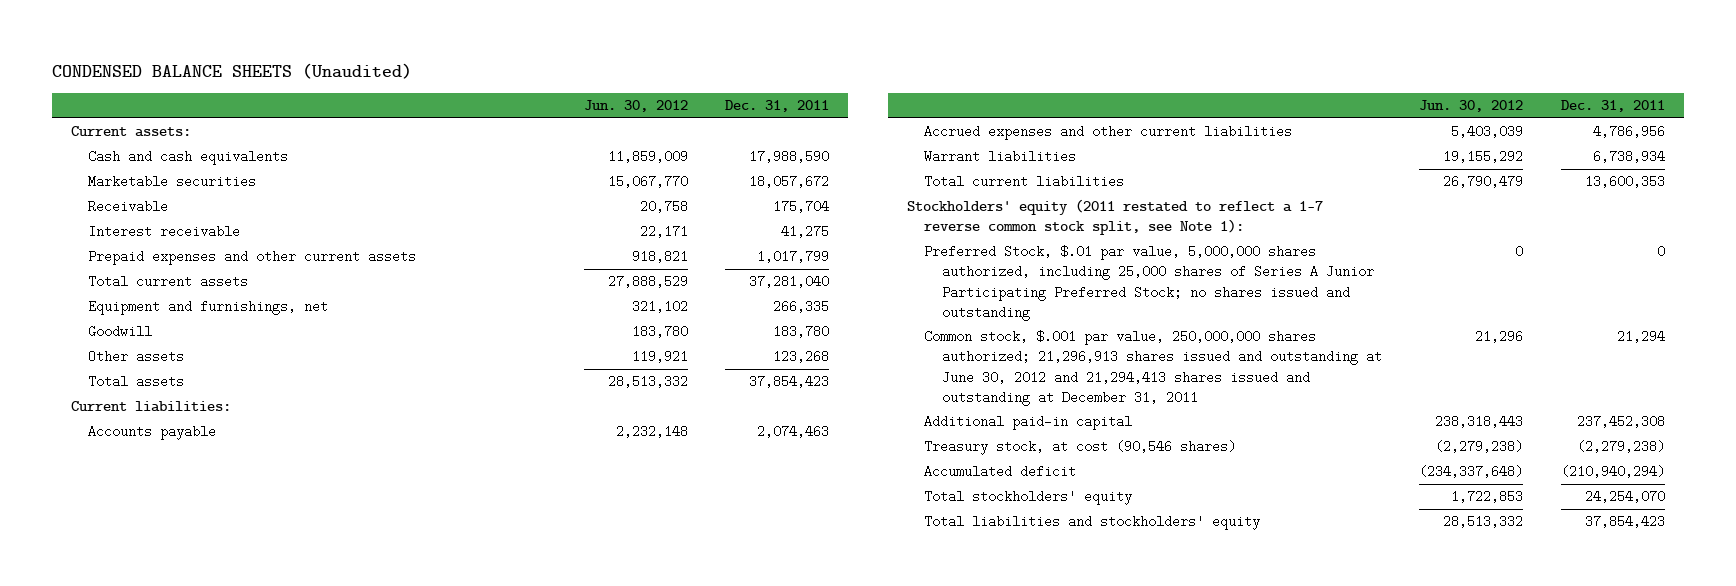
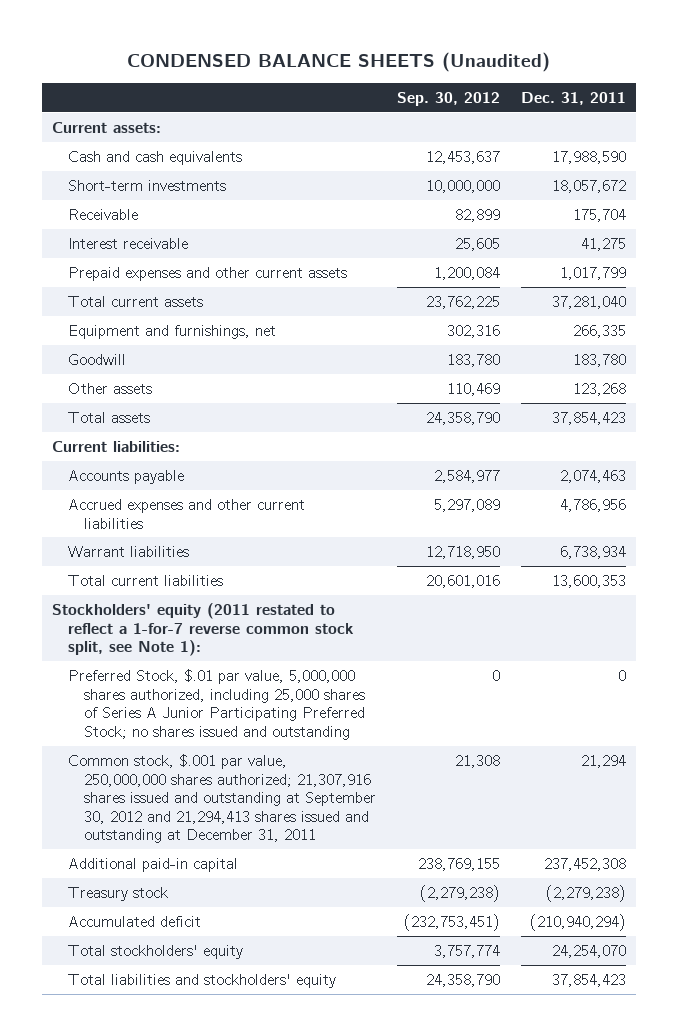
- | Jun. 30, 2012 | Dec. 31, 2011
+ | Sep. 30, 2012 | Dec. 31, 2011
- Marketable securities | 15,067,770 | 18,057,672
+ Short-term investments | 10,000,000 | 18,057,672
- Stockholders' equity (2011 restated to reflect a 1-7 reverse common stock split, see Note 1):
+ Stockholders' equity (2011 restated to reflect a 1-for-7 reverse common stock split, see Note 1):
- Common stock, $.001 par value, 250,000,000 shares authorized; 21,296,913 shares issued and outstanding at June 30, 2012 and 21,294,413 shares issued and outstanding at December 31, 2011 | 21,296 | 21,294
+ Common stock, $.001 par value, 250,000,000 shares authorized; 21,307,916 shares issued and outstanding at September 30, 2012 and 21,294,413 shares issued and outstanding at December 31, 2011 | 21,308 | 21,294
- Treasury stock, at cost (90,546 shares) | (2,279,238) | (2,279,238)
+ Treasury stock | (2,279,238) | (2,279,238)

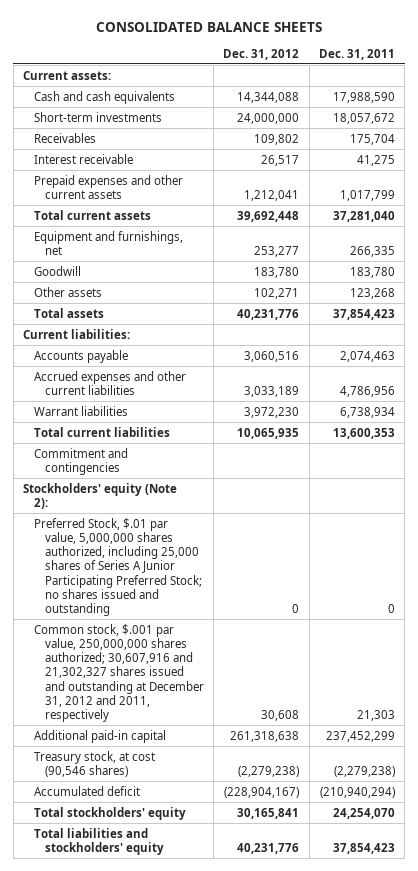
- CONDENSED BALANCE SHEETS (Unaudited)
+ CONSOLIDATED BALANCE SHEETS
- | Sep. 30, 2012 | Dec. 31, 2011
+ | Dec. 31, 2012 | Dec. 31, 2011
- Receivable | 82,899 | 175,704
+ Receivables | 109,802 | 175,704
- Stockholders' equity (2011 restated to reflect a 1-for-7 reverse common stock split, see Note 1):
+ Commitment and contingencies
+ Stockholders' equity (Note 2):
- Common stock, $.001 par value, 250,000,000 shares authorized; 21,307,916 shares issued and outstanding at September 30, 2012 and 21,294,413 shares issued and outstanding at December 31, 2011 | 21,308 | 21,294
- Additional paid-in capital | 238,769,155 | 237,452,308
- Treasury stock | (2,279,238) | (2,279,238)
+ Common stock, $.001 par value, 250,000,000 shares authorized; 30,607,916 and 21,302,327 shares issued and outstanding at December 31, 2012 and 2011, respectively | 30,608 | 21,303
+ Additional paid-in capital | 261,318,638 | 237,452,299
+ Treasury stock, at cost (90,546 shares) | (2,279,238) | (2,279,238)

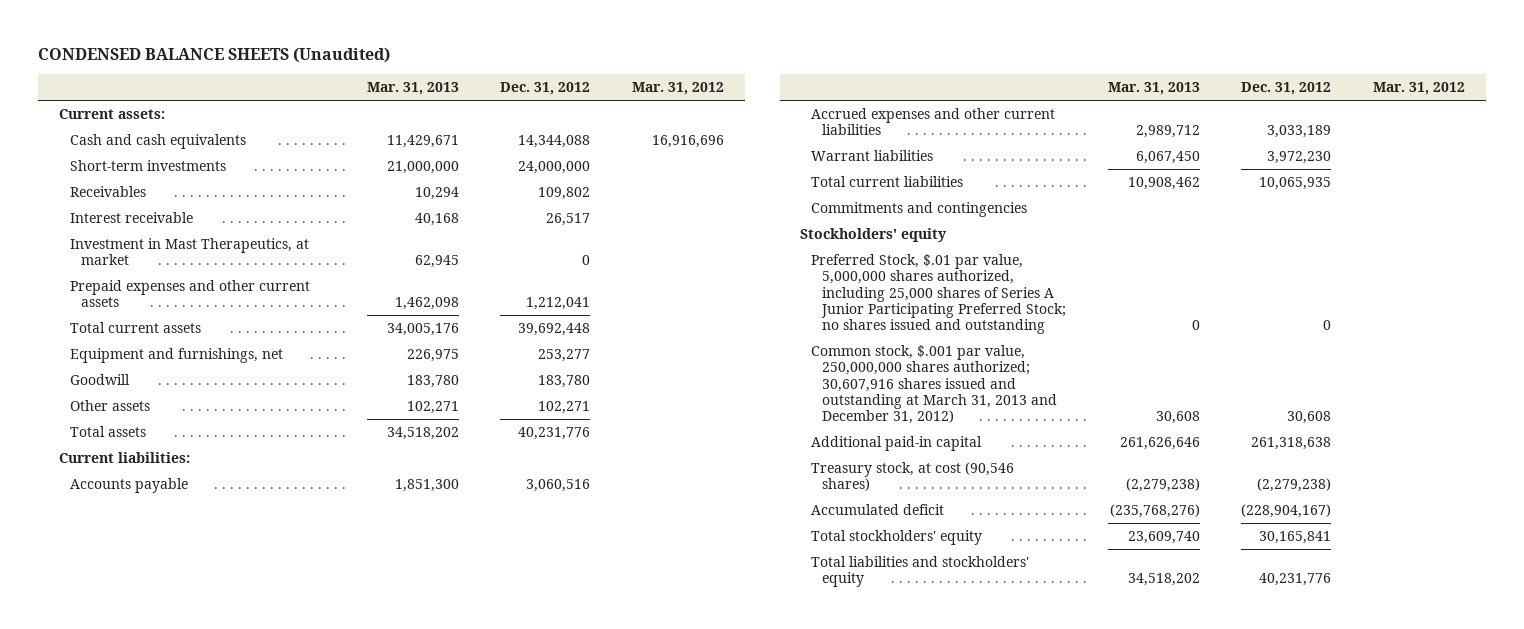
- CONSOLIDATED BALANCE SHEETS
+ CONDENSED BALANCE SHEETS (Unaudited)
- | Dec. 31, 2012 | Dec. 31, 2011
+ | Mar. 31, 2013 | Dec. 31, 2012 | Mar. 31, 2012
+ Investment in Mast Therapeutics, at market | 62,945 | 0 |
- Commitment and contingencies
- Stockholders' equity (Note 2):
+ Commitments and contingencies
+ Stockholders' equity
- Common stock, $.001 par value, 250,000,000 shares authorized; 30,607,916 and 21,302,327 shares issued and outstanding at December 31, 2012 and 2011, respectively | 30,608 | 21,303
+ Common stock, $.001 par value, 250,000,000 shares authorized; 30,607,916 shares issued and outstanding at March 31, 2013 and December 31, 2012) | 30,608 | 30,608 |

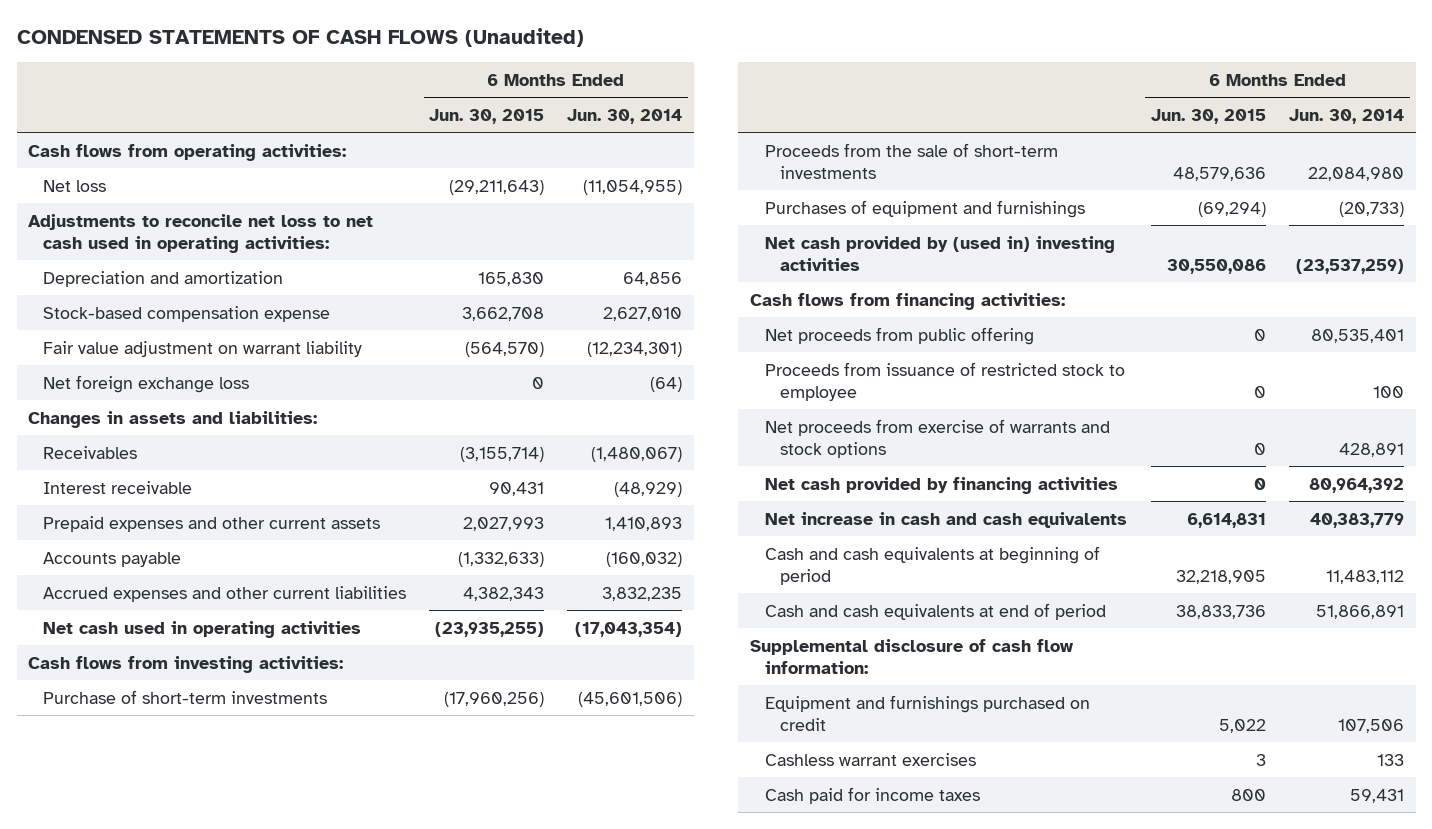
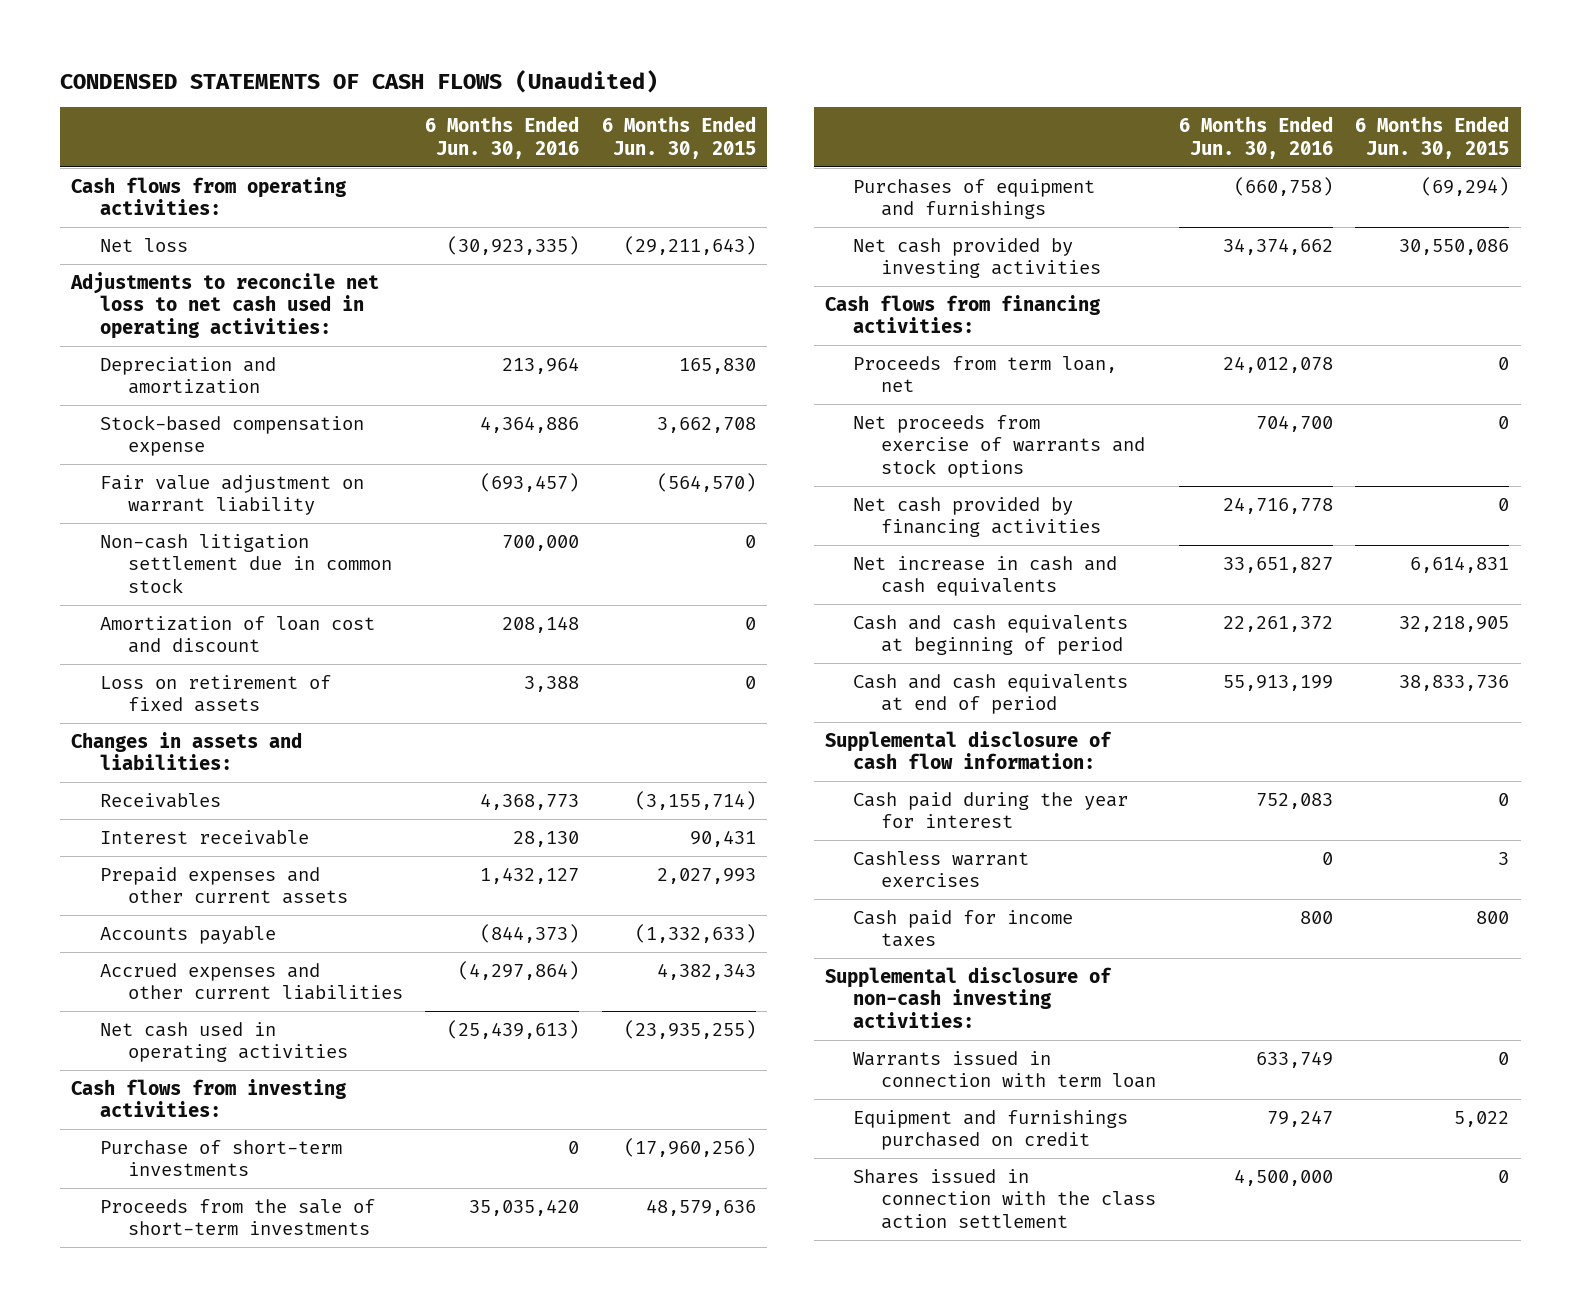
- | 6 Months Ended Jun. 30, 2015 | 6 Months Ended Jun. 30, 2014
+ | 6 Months Ended Jun. 30, 2016 | 6 Months Ended Jun. 30, 2015
- Net foreign exchange loss | 0 | (64)
+ Non-cash litigation settlement due in common stock | 700,000 | 0
+ Amortization of loan cost and discount | 208,148 | 0
+ Loss on retirement of fixed assets | 3,388 | 0
- Net cash provided by (used in) investing activities | 30,550,086 | (23,537,259)
+ Net cash provided by investing activities | 34,374,662 | 30,550,086
- Net proceeds from public offering | 0 | 80,535,401
- Proceeds from issuance of restricted stock to employee | 0 | 100
+ Proceeds from term loan, net | 24,012,078 | 0
+ Cash paid during the year for interest | 752,083 | 0
+ Supplemental disclosure of non-cash investing activities:
+ Warrants issued in connection with term loan | 633,749 | 0
moved down: Equipment and furnishings purchased on credit | 79,247 | 5,022
+ Shares issued in connection with the class action settlement | 4,500,000 | 0

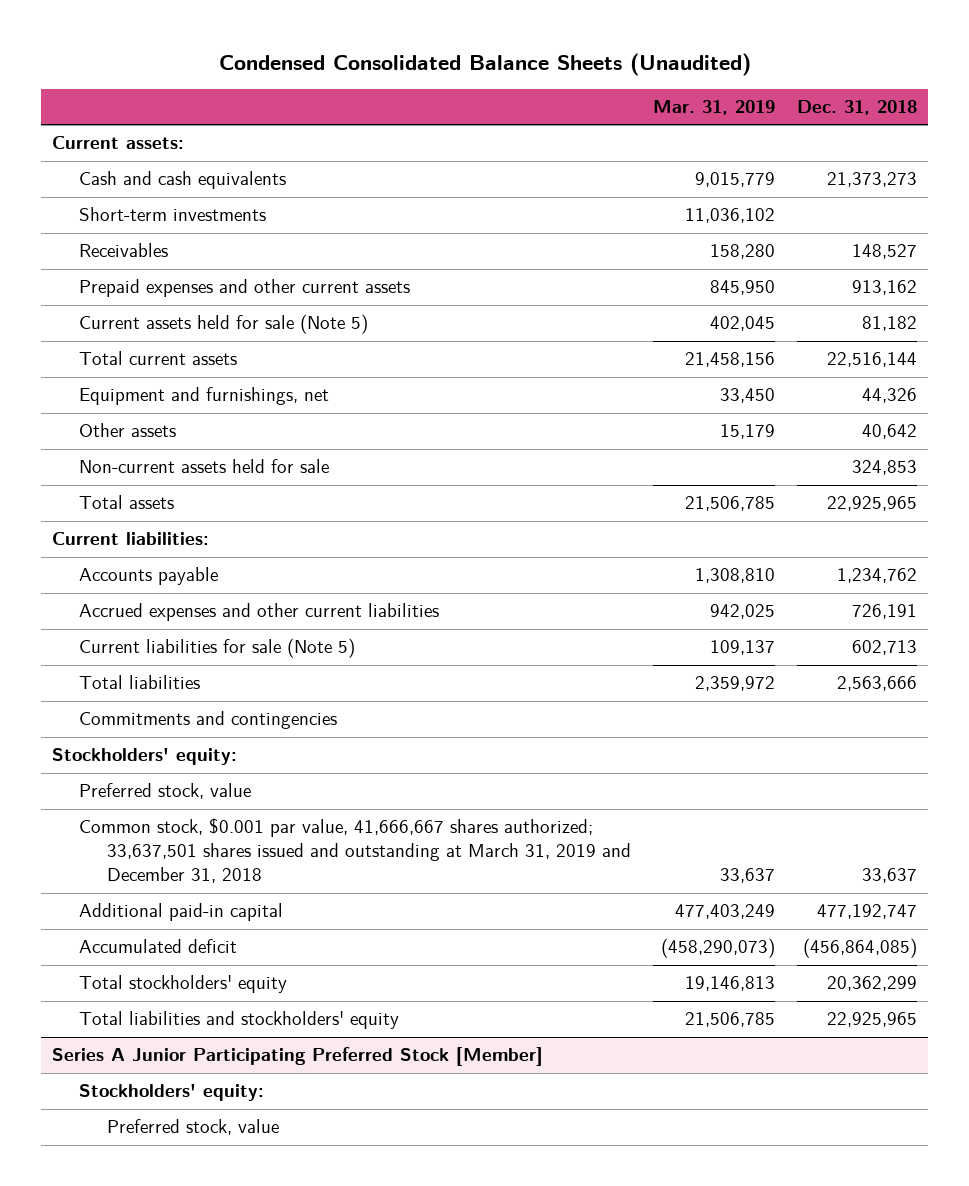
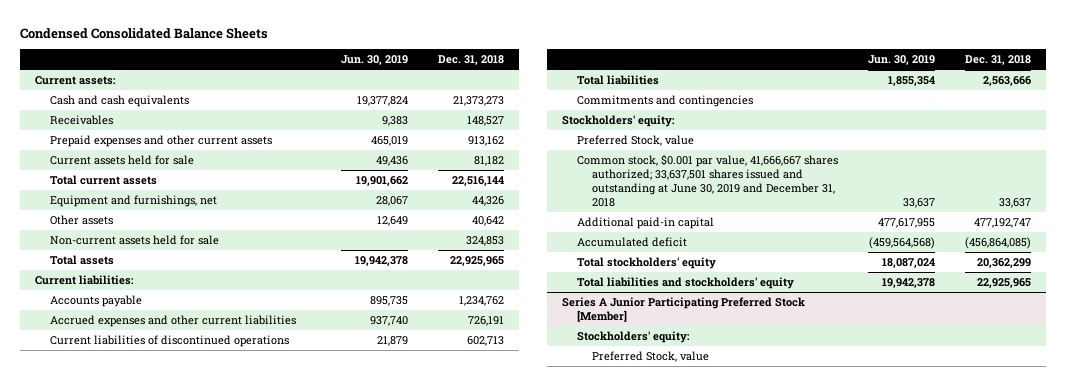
- Condensed Consolidated Balance Sheets (Unaudited)
+ Condensed Consolidated Balance Sheets
- | Mar. 31, 2019 | Dec. 31, 2018
+ | Jun. 30, 2019 | Dec. 31, 2018
- Short-term investments | 11,036,102 |
- Current assets held for sale (Note 5) | 402,045 | 81,182
+ Current assets held for sale | 49,436 | 81,182
- Current liabilities for sale (Note 5) | 109,137 | 602,713
+ Current liabilities of discontinued operations | 21,879 | 602,713
- Preferred stock, value
- Common stock, $0.001 par value, 41,666,667 shares authorized; 33,637,501 shares issued and outstanding at March 31, 2019 and December 31, 2018 | 33,637 | 33,637
+ Preferred Stock, value
+ Common stock, $0.001 par value, 41,666,667 shares authorized; 33,637,501 shares issued and outstanding at June 30, 2019 and December 31, 2018 | 33,637 | 33,637
@ Series A Junior Participating Preferred Stock [Member]
- Preferred stock, value
+ Preferred Stock, value

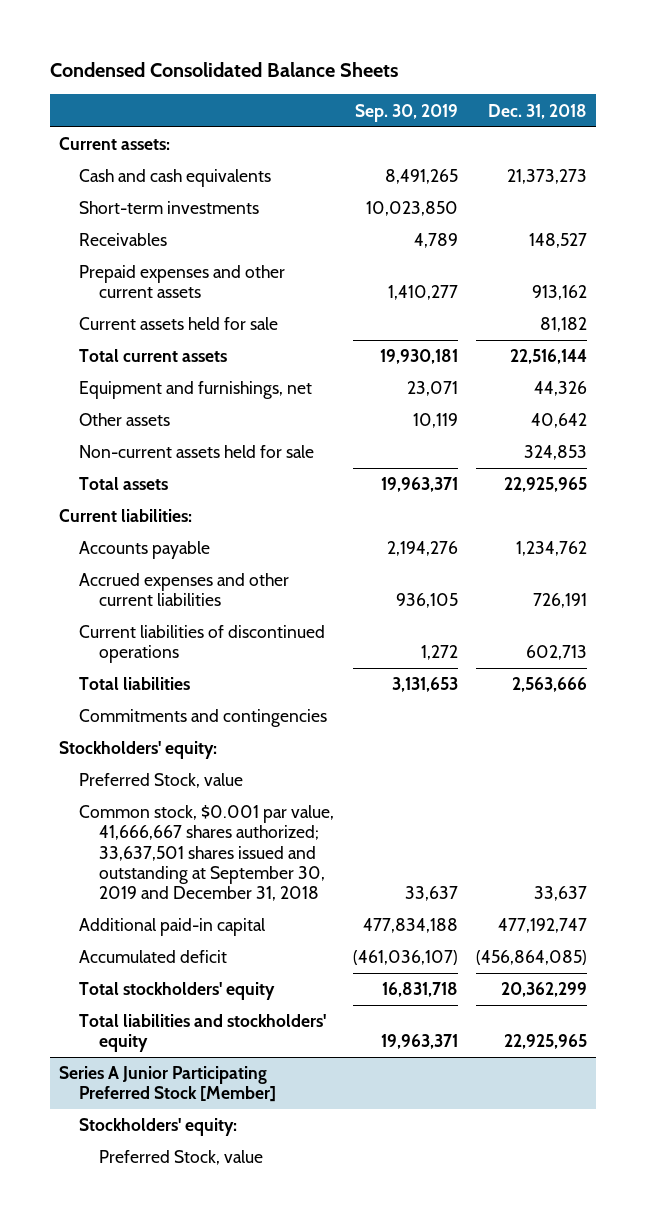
- | Jun. 30, 2019 | Dec. 31, 2018
+ | Sep. 30, 2019 | Dec. 31, 2018
+ Short-term investments | 10,023,850 |
- Common stock, $0.001 par value, 41,666,667 shares authorized; 33,637,501 shares issued and outstanding at June 30, 2019 and December 31, 2018 | 33,637 | 33,637
+ Common stock, $0.001 par value, 41,666,667 shares authorized; 33,637,501 shares issued and outstanding at September 30, 2019 and December 31, 2018 | 33,637 | 33,637

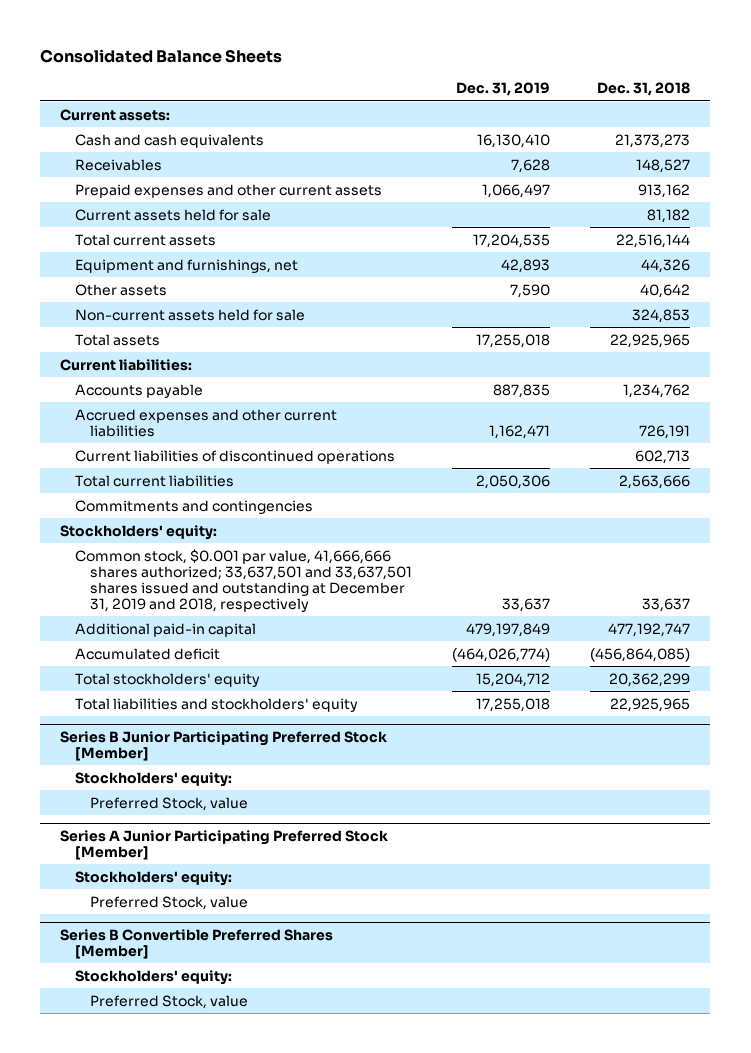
- Condensed Consolidated Balance Sheets
+ Consolidated Balance Sheets
- | Sep. 30, 2019 | Dec. 31, 2018
+ | Dec. 31, 2019 | Dec. 31, 2018
- Short-term investments | 10,023,850 |
- Total liabilities | 3,131,653 | 2,563,666
+ Total current liabilities | 2,050,306 | 2,563,666
- Preferred Stock, value
- Common stock, $0.001 par value, 41,666,667 shares authorized; 33,637,501 shares issued and outstanding at September 30, 2019 and December 31, 2018 | 33,637 | 33,637
+ Common stock, $0.001 par value, 41,666,666 shares authorized; 33,637,501 and 33,637,501 shares issued and outstanding at December 31, 2019 and 2018, respectively | 33,637 | 33,637
+ Series B Junior Participating Preferred Stock [Member]
+ Stockholders' equity:
+ Preferred Stock, value
+ Series B Convertible Preferred Shares [Member]
+ Stockholders' equity:
+ Preferred Stock, value

